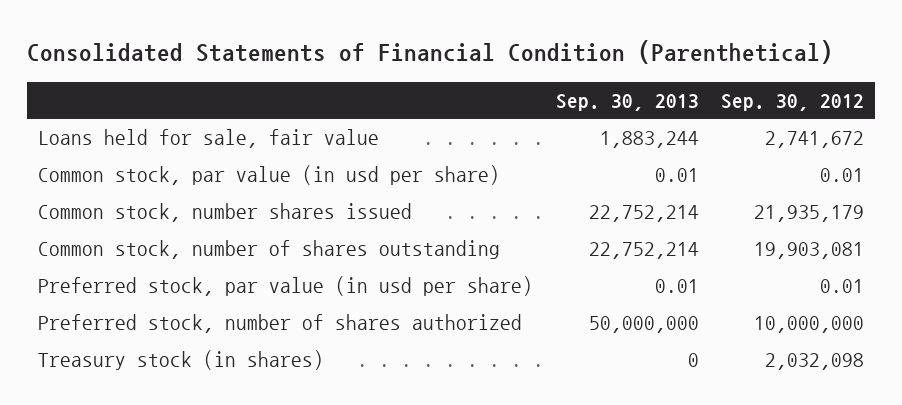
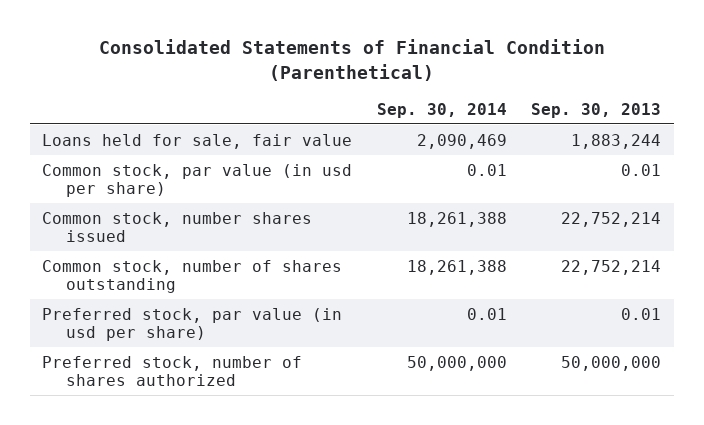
- | Sep. 30, 2013 | Sep. 30, 2012
+ | Sep. 30, 2014 | Sep. 30, 2013
- Treasury stock (in shares) | 0 | 2,032,098

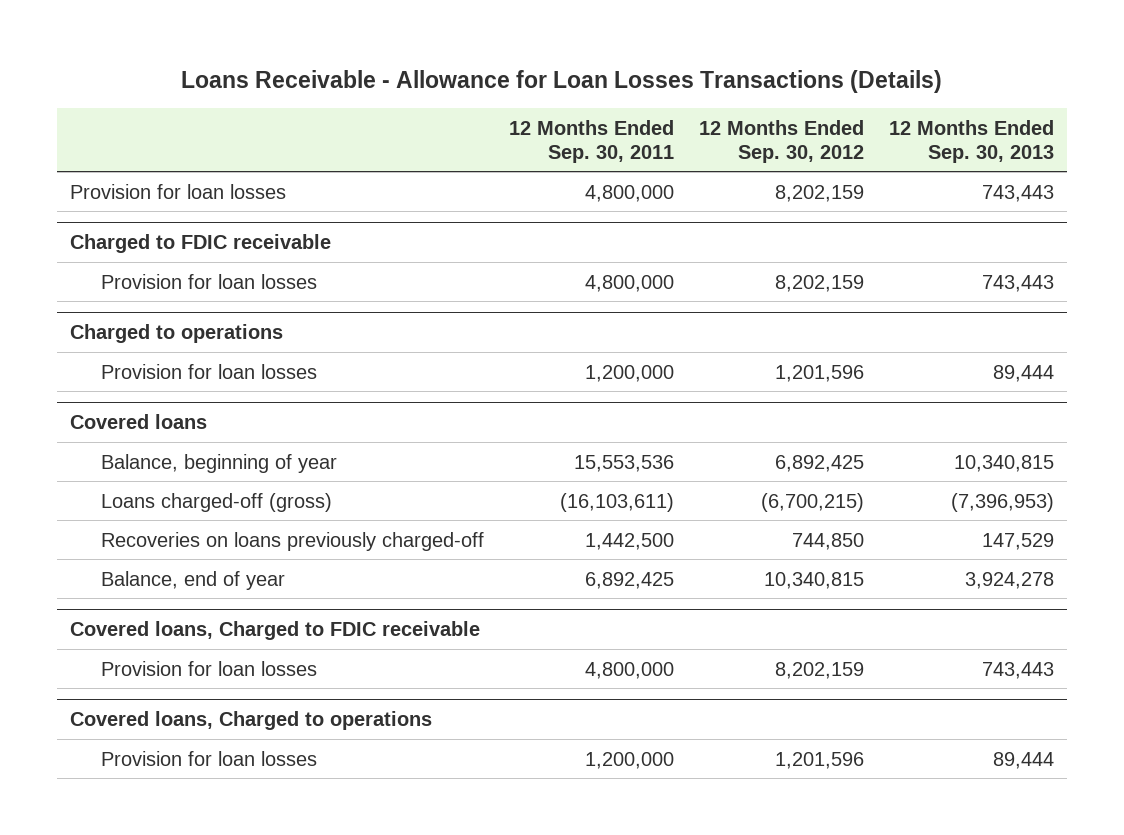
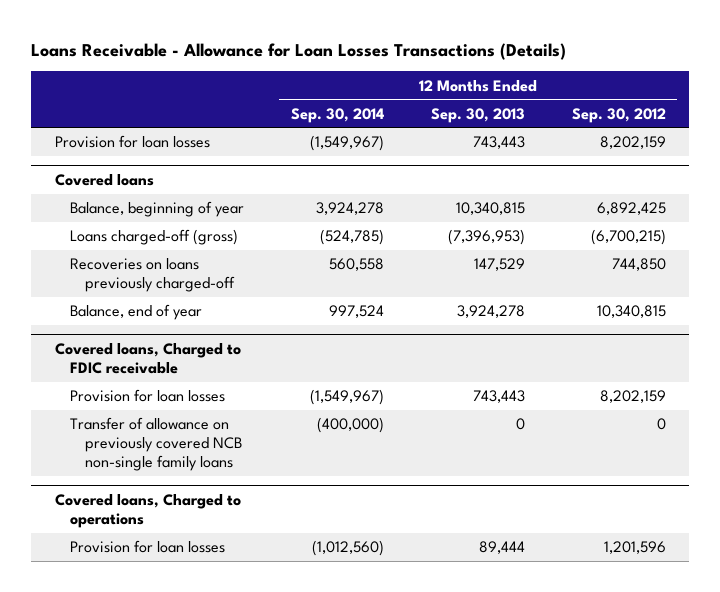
- | 12 Months Ended Sep. 30, 2011 | 12 Months Ended Sep. 30, 2012 | 12 Months Ended Sep. 30, 2013
+ | 12 Months Ended Sep. 30, 2014 | 12 Months Ended Sep. 30, 2013 | 12 Months Ended Sep. 30, 2012
- Charged to FDIC receivable
- Provision for loan losses | 4,800,000 | 8,202,159 | 743,443
- Charged to operations
- Provision for loan losses | 1,200,000 | 1,201,596 | 89,444
@ Covered loans, Charged to FDIC receivable
+ Transfer of allowance on previously covered NCB non-single family loans | (400,000) | 0 | 0

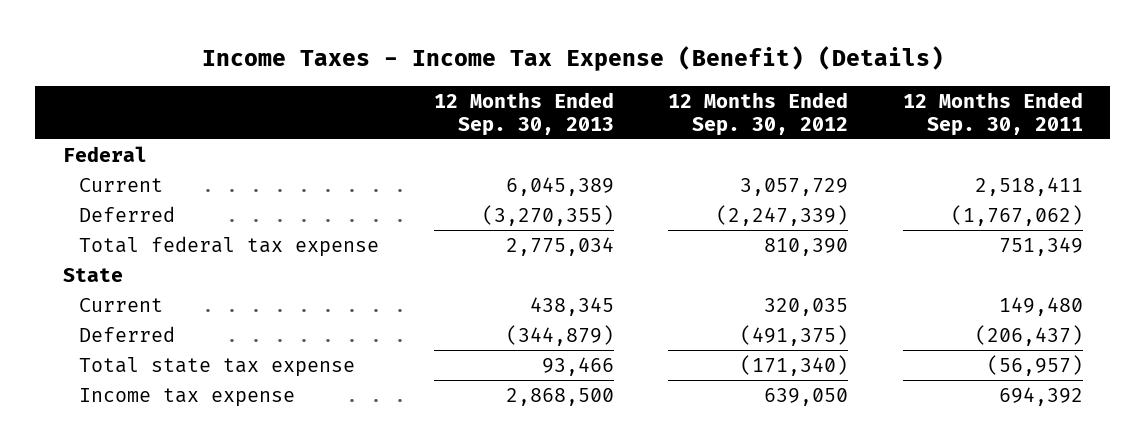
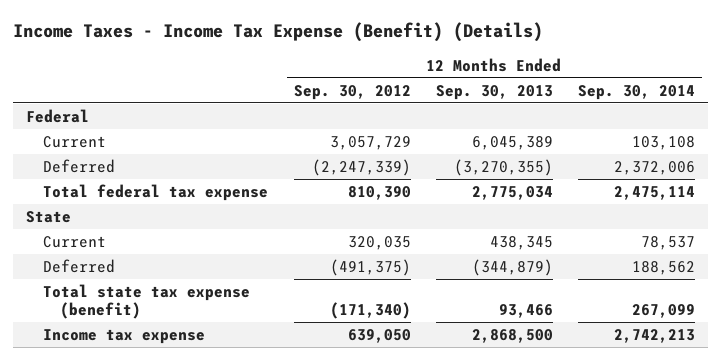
- | 12 Months Ended Sep. 30, 2013 | 12 Months Ended Sep. 30, 2012 | 12 Months Ended Sep. 30, 2011
+ | 12 Months Ended Sep. 30, 2012 | 12 Months Ended Sep. 30, 2013 | 12 Months Ended Sep. 30, 2014
- Total state tax expense | 93,466 | (171,340) | (56,957)
+ Total state tax expense (benefit) | (171,340) | 93,466 | 267,099

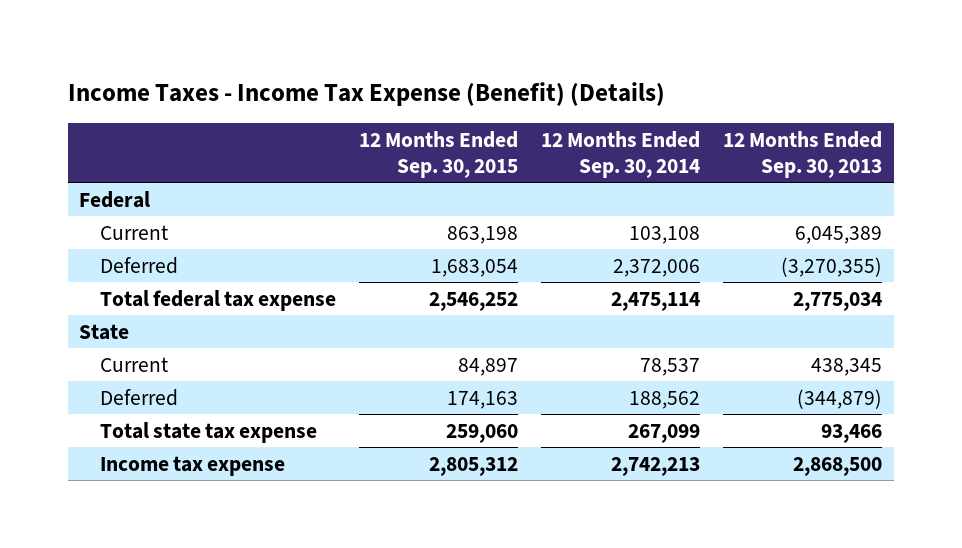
- | 12 Months Ended Sep. 30, 2012 | 12 Months Ended Sep. 30, 2013 | 12 Months Ended Sep. 30, 2014
+ | 12 Months Ended Sep. 30, 2015 | 12 Months Ended Sep. 30, 2014 | 12 Months Ended Sep. 30, 2013
- Total state tax expense (benefit) | (171,340) | 93,466 | 267,099
+ Total state tax expense | 259,060 | 267,099 | 93,466

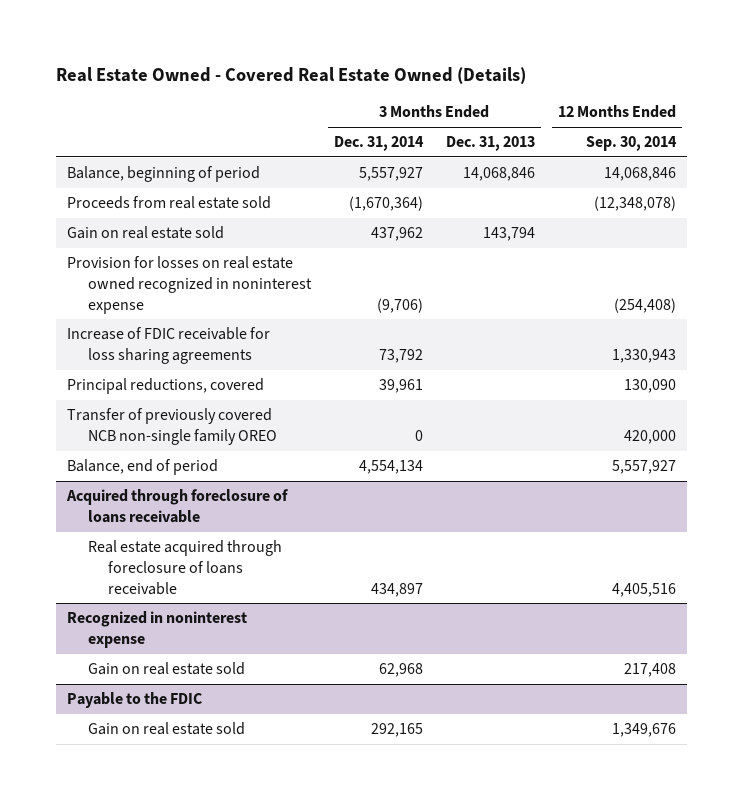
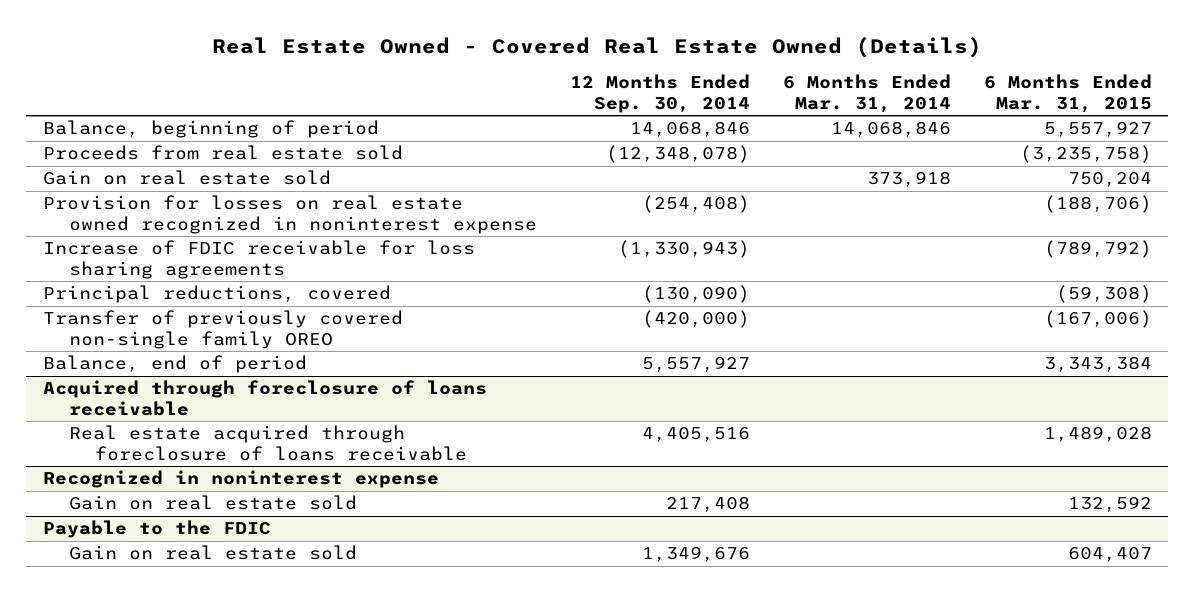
- | 3 Months Ended Dec. 31, 2014 | 3 Months Ended Dec. 31, 2013 | 12 Months Ended Sep. 30, 2014
+ | 12 Months Ended Sep. 30, 2014 | 6 Months Ended Mar. 31, 2014 | 6 Months Ended Mar. 31, 2015
- Increase of FDIC receivable for loss sharing agreements | 73,792 | | 1,330,943
- Principal reductions, covered | 39,961 | | 130,090
- Transfer of previously covered NCB non-single family OREO | 0 | | 420,000
+ Increase of FDIC receivable for loss sharing agreements | (1,330,943) | | (789,792)
+ Principal reductions, covered | (130,090) | | (59,308)
+ Transfer of previously covered non-single family OREO | (420,000) | | (167,006)

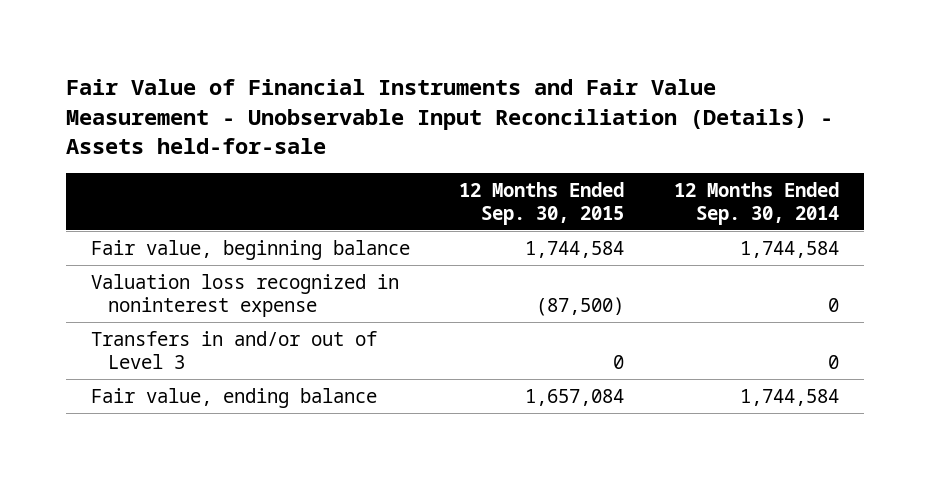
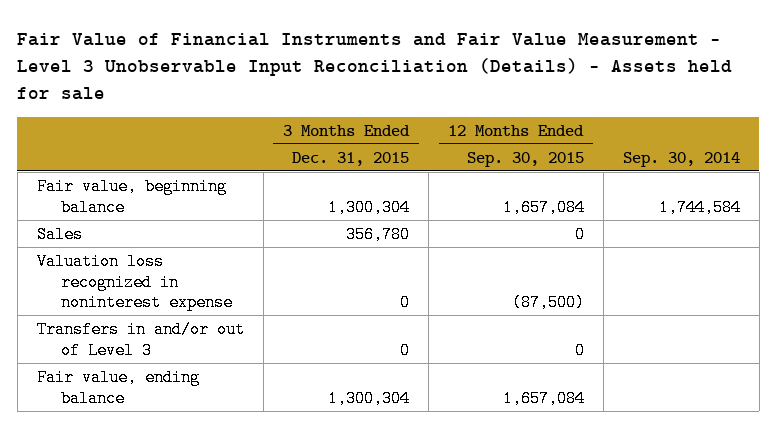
- Fair Value of Financial Instruments and Fair Value Measurement - Unobservable Input Reconciliation (Details) - Assets held-for-sale
+ Fair Value of Financial Instruments and Fair Value Measurement - Level 3 Unobservable Input Reconciliation (Details) - Assets held for sale
- | 12 Months Ended Sep. 30, 2015 | 12 Months Ended Sep. 30, 2014
+ | 3 Months Ended Dec. 31, 2015 | 12 Months Ended Sep. 30, 2015 | Sep. 30, 2014
- Fair value, beginning balance | 1,744,584 | 1,744,584
+ Fair value, beginning balance | 1,300,304 | 1,657,084 | 1,744,584
+ Sales | 356,780 | 0 |

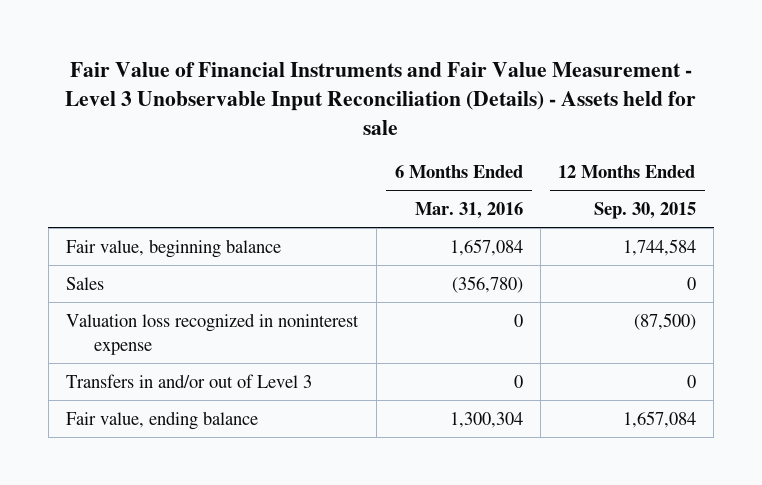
- | 3 Months Ended Dec. 31, 2015 | 12 Months Ended Sep. 30, 2015 | Sep. 30, 2014
+ | 6 Months Ended Mar. 31, 2016 | 12 Months Ended Sep. 30, 2015
- Fair value, beginning balance | 1,300,304 | 1,657,084 | 1,744,584
+ Fair value, beginning balance | 1,657,084 | 1,744,584

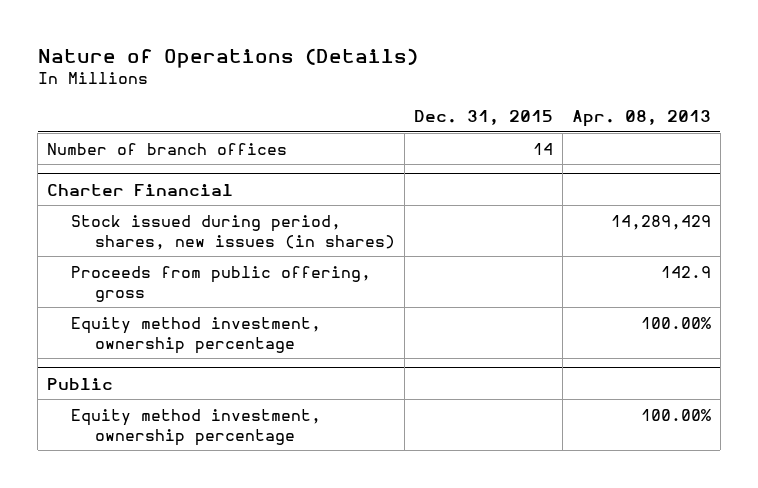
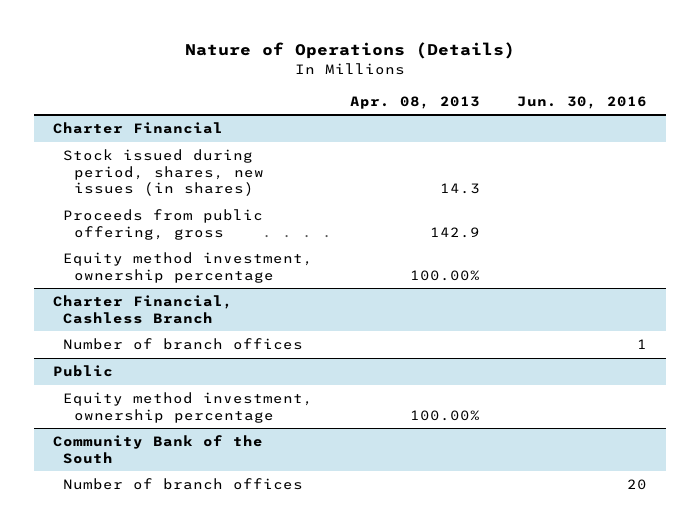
- | Dec. 31, 2015 | Apr. 08, 2013
+ | Apr. 08, 2013 | Jun. 30, 2016
- Number of branch offices | 14 |
@ Charter Financial
- Stock issued during period, shares, new issues (in shares) | | 14,289,429
+ Stock issued during period, shares, new issues (in shares) | 14.3 |
+ Charter Financial, Cashless Branch
+ Number of branch offices | | 1
+ Community Bank of the South
+ Number of branch offices | | 20

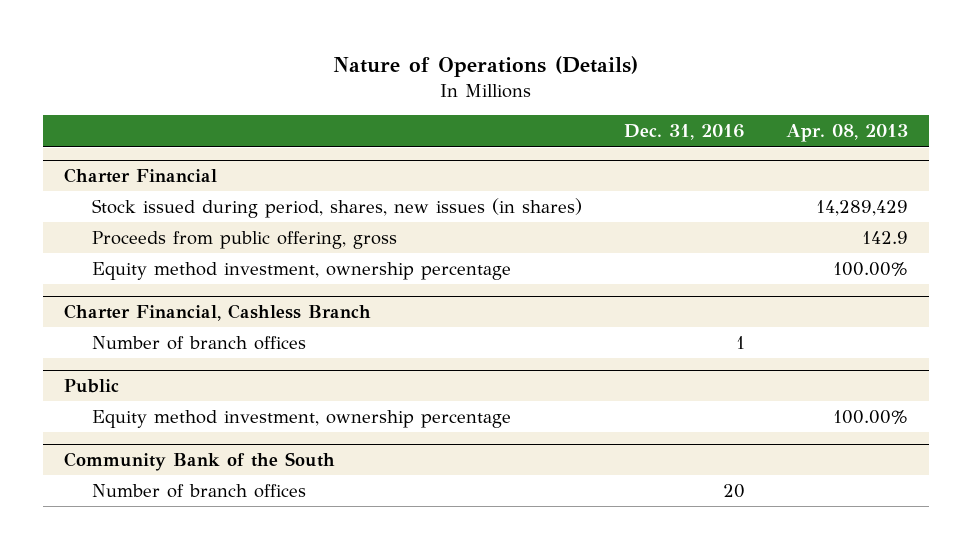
- | Apr. 08, 2013 | Jun. 30, 2016
+ | Dec. 31, 2016 | Apr. 08, 2013
@ Charter Financial
- Stock issued during period, shares, new issues (in shares) | 14.3 |
+ Stock issued during period, shares, new issues (in shares) | | 14,289,429

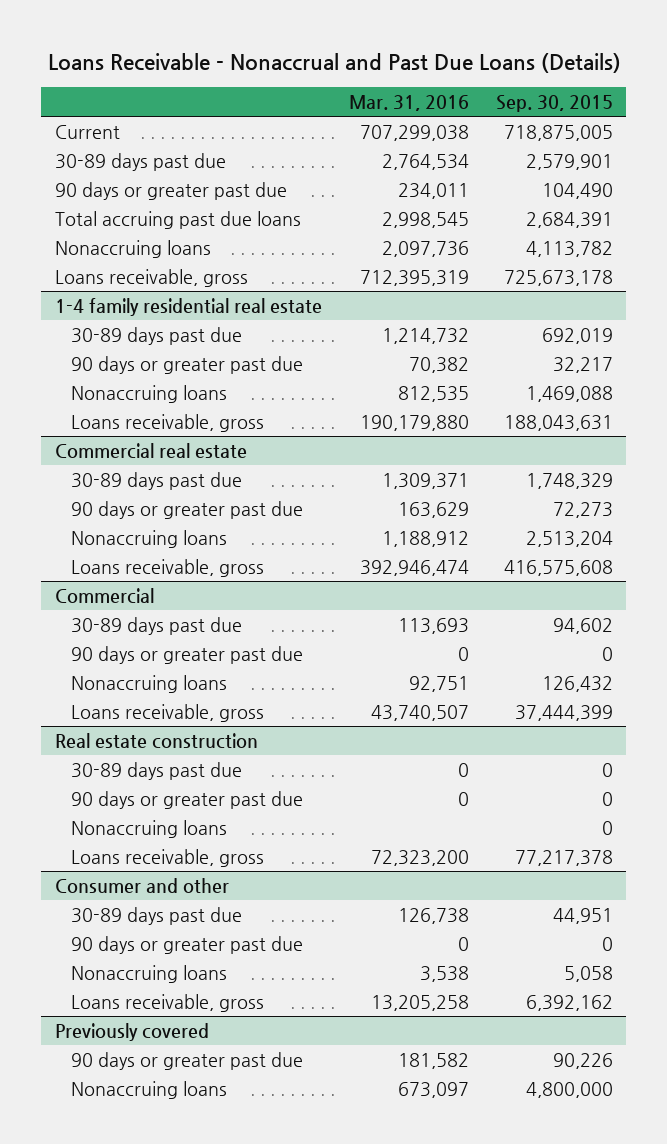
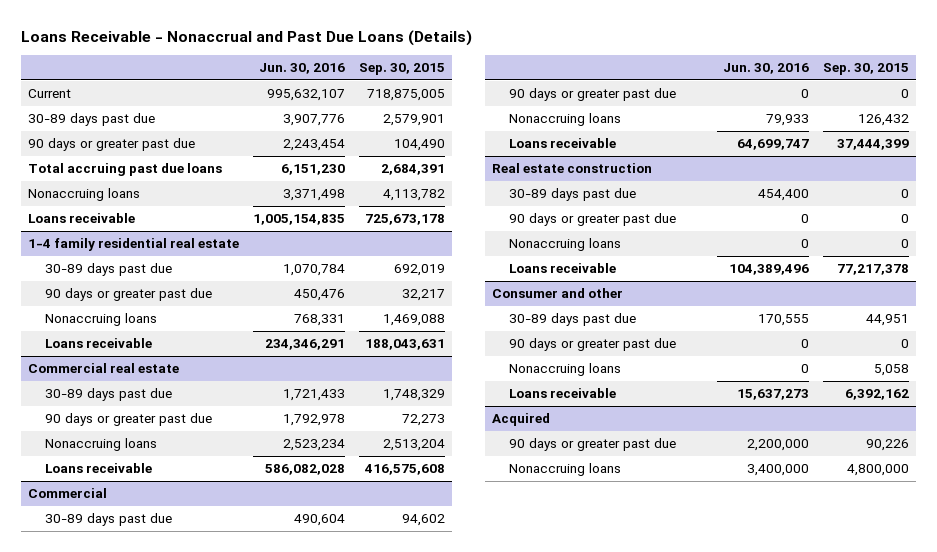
- | Mar. 31, 2016 | Sep. 30, 2015
+ | Jun. 30, 2016 | Sep. 30, 2015
- Loans receivable, gross | 712,395,319 | 725,673,178
+ Loans receivable | 1,005,154,835 | 725,673,178
@ 1-4 family residential real estate
- Loans receivable, gross | 190,179,880 | 188,043,631
+ Loans receivable | 234,346,291 | 188,043,631
@ Commercial real estate
- Loans receivable, gross | 392,946,474 | 416,575,608
+ Loans receivable | 586,082,028 | 416,575,608
@ Commercial
- Loans receivable, gross | 43,740,507 | 37,444,399
+ Loans receivable | 64,699,747 | 37,444,399
@ Real estate construction
- Loans receivable, gross | 72,323,200 | 77,217,378
+ Loans receivable | 104,389,496 | 77,217,378
@ Consumer and other
- Loans receivable, gross | 13,205,258 | 6,392,162
- Previously covered
@ Consumer and other
+ Loans receivable | 15,637,273 | 6,392,162
+ Acquired

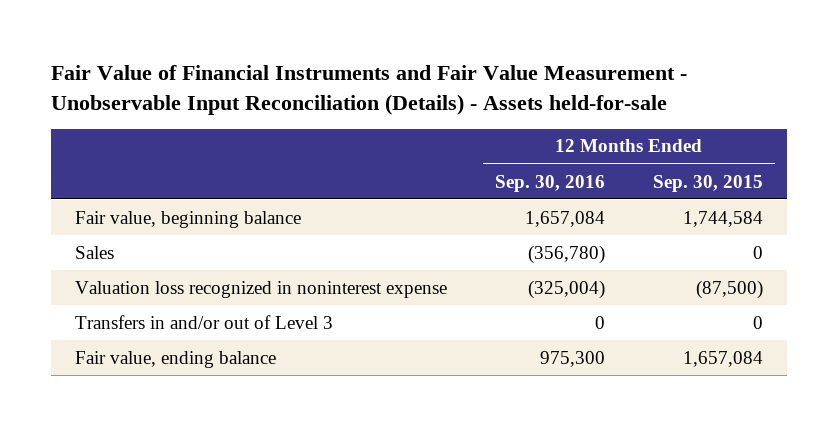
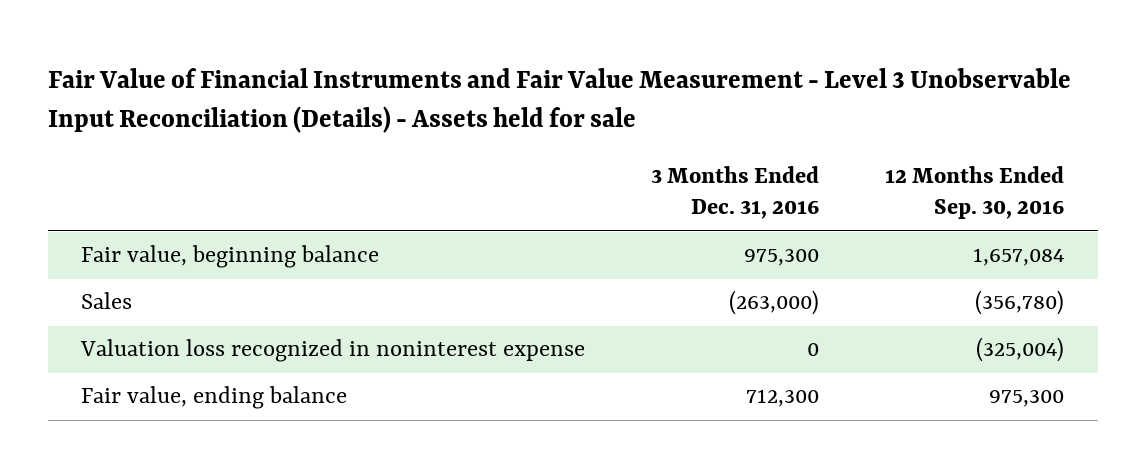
- Fair Value of Financial Instruments and Fair Value Measurement - Unobservable Input Reconciliation (Details) - Assets held-for-sale
+ Fair Value of Financial Instruments and Fair Value Measurement - Level 3 Unobservable Input Reconciliation (Details) - Assets held for sale
- | 12 Months Ended Sep. 30, 2016 | 12 Months Ended Sep. 30, 2015
+ | 3 Months Ended Dec. 31, 2016 | 12 Months Ended Sep. 30, 2016
- Transfers in and/or out of Level 3 | 0 | 0

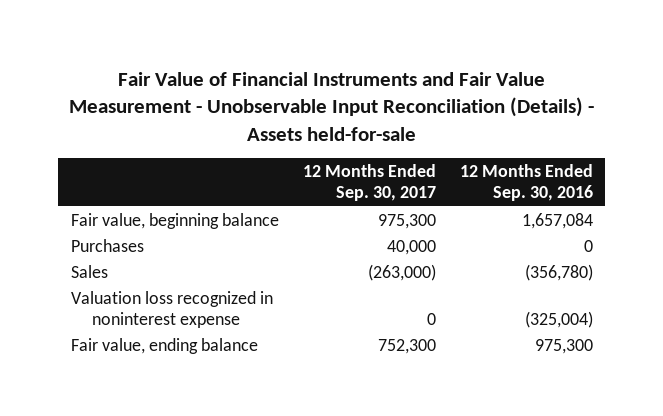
- Fair Value of Financial Instruments and Fair Value Measurement - Level 3 Unobservable Input Reconciliation (Details) - Assets held for sale
+ Fair Value of Financial Instruments and Fair Value Measurement - Unobservable Input Reconciliation (Details) - Assets held-for-sale
- | 3 Months Ended Dec. 31, 2016 | 12 Months Ended Sep. 30, 2016
+ | 12 Months Ended Sep. 30, 2017 | 12 Months Ended Sep. 30, 2016
+ Purchases | 40,000 | 0

